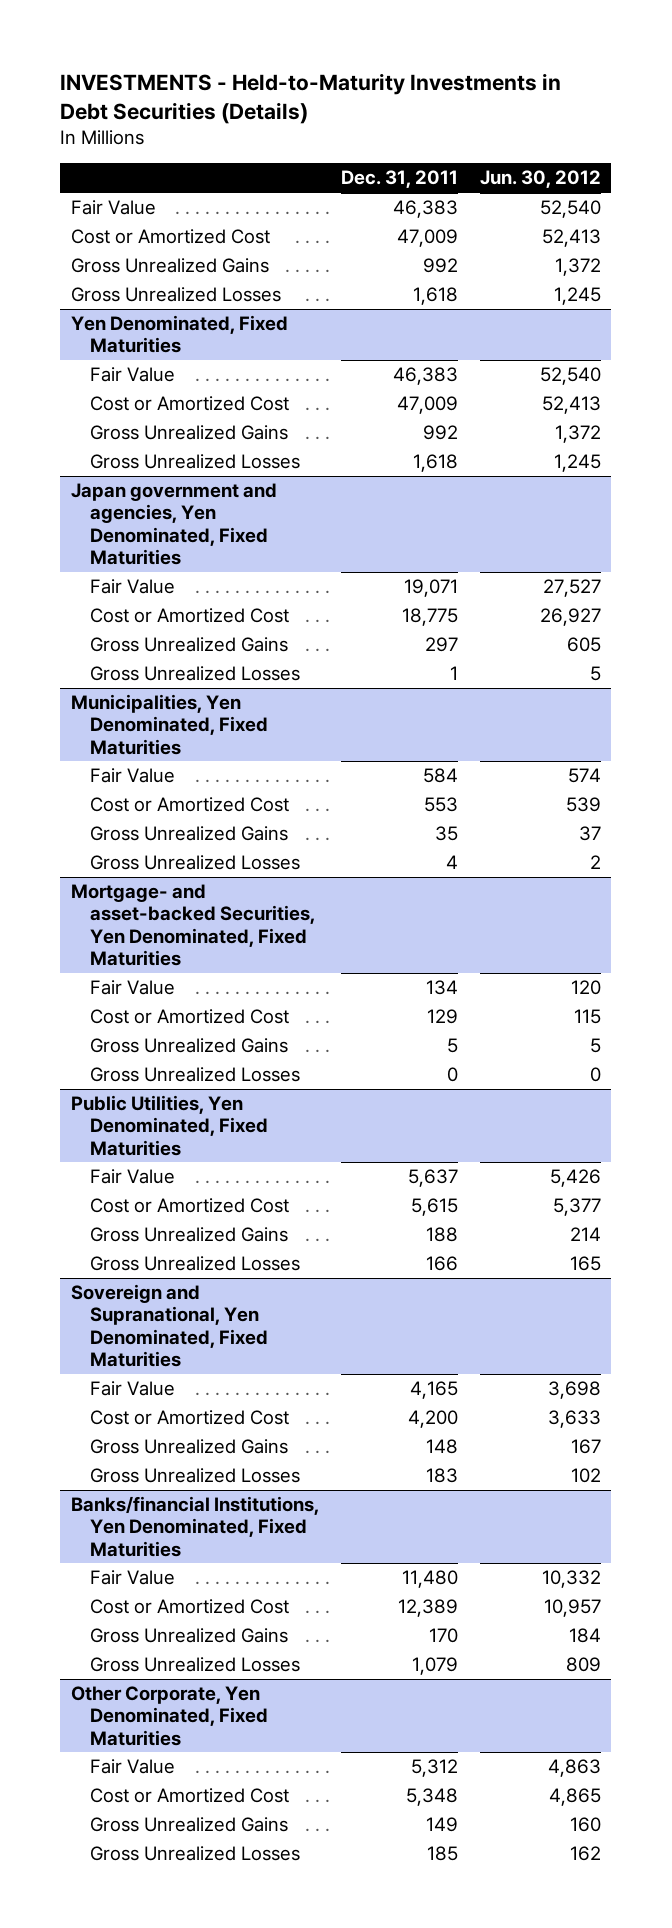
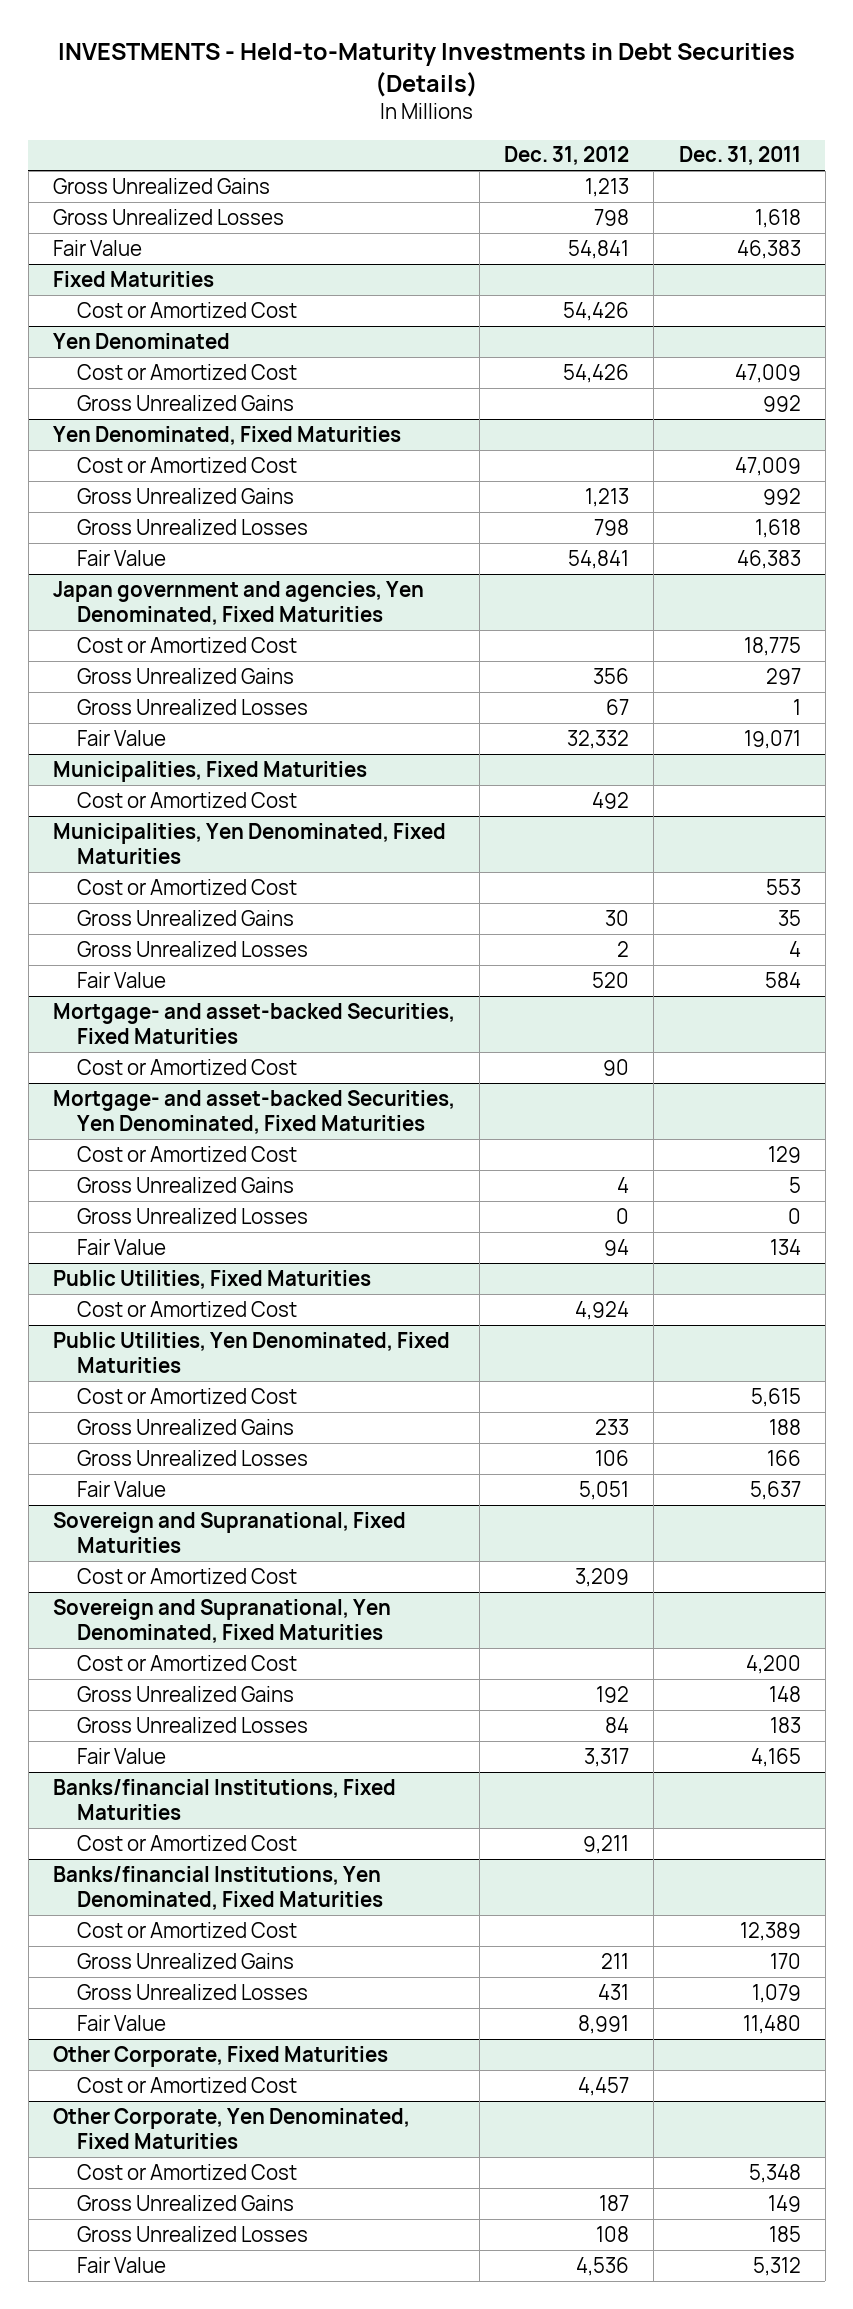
- | Dec. 31, 2011 | Jun. 30, 2012
+ | Dec. 31, 2012 | Dec. 31, 2011
+ Gross Unrealized Gains | 1,213 |
moved up: Gross Unrealized Losses | 798 | 1,618
+ Fixed Maturities
+ Cost or Amortized Cost | 54,426 |
+ Yen Denominated
@ Yen Denominated, Fixed Maturities
moved down: Fair Value | 54,841 | 46,383
@ Japan government and agencies, Yen Denominated, Fixed Maturities
moved down: Fair Value | 32,332 | 19,071
+ Municipalities, Fixed Maturities
+ Cost or Amortized Cost | 492 |
@ Municipalities, Yen Denominated, Fixed Maturities
moved down: Fair Value | 520 | 584
+ Mortgage- and asset-backed Securities, Fixed Maturities
+ Cost or Amortized Cost | 90 |
@ Mortgage- and asset-backed Securities, Yen Denominated, Fixed Maturities
moved down: Fair Value | 94 | 134
+ Public Utilities, Fixed Maturities
+ Cost or Amortized Cost | 4,924 |
@ Public Utilities, Yen Denominated, Fixed Maturities
moved down: Fair Value | 5,051 | 5,637
+ Sovereign and Supranational, Fixed Maturities
+ Cost or Amortized Cost | 3,209 |
@ Sovereign and Supranational, Yen Denominated, Fixed Maturities
moved down: Fair Value | 3,317 | 4,165
+ Banks/financial Institutions, Fixed Maturities
+ Cost or Amortized Cost | 9,211 |
@ Banks/financial Institutions, Yen Denominated, Fixed Maturities
moved down: Fair Value | 8,991 | 11,480
+ Other Corporate, Fixed Maturities
+ Cost or Amortized Cost | 4,457 |
@ Other Corporate, Yen Denominated, Fixed Maturities
moved down: Fair Value | 4,536 | 5,312

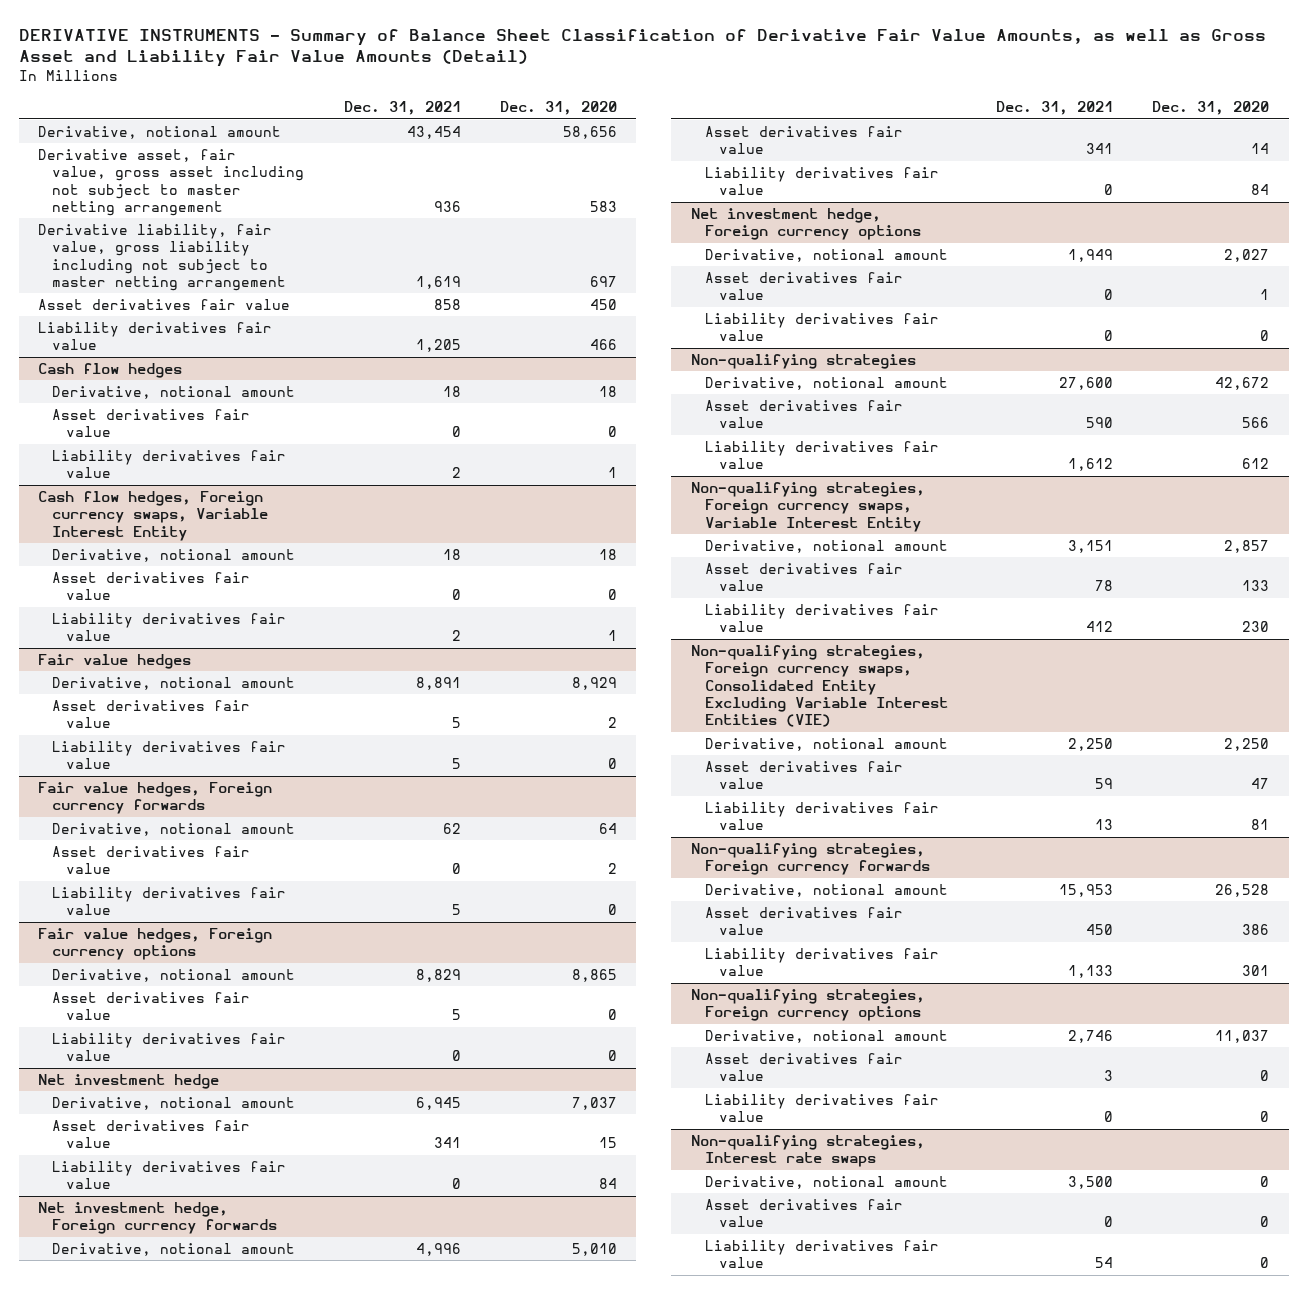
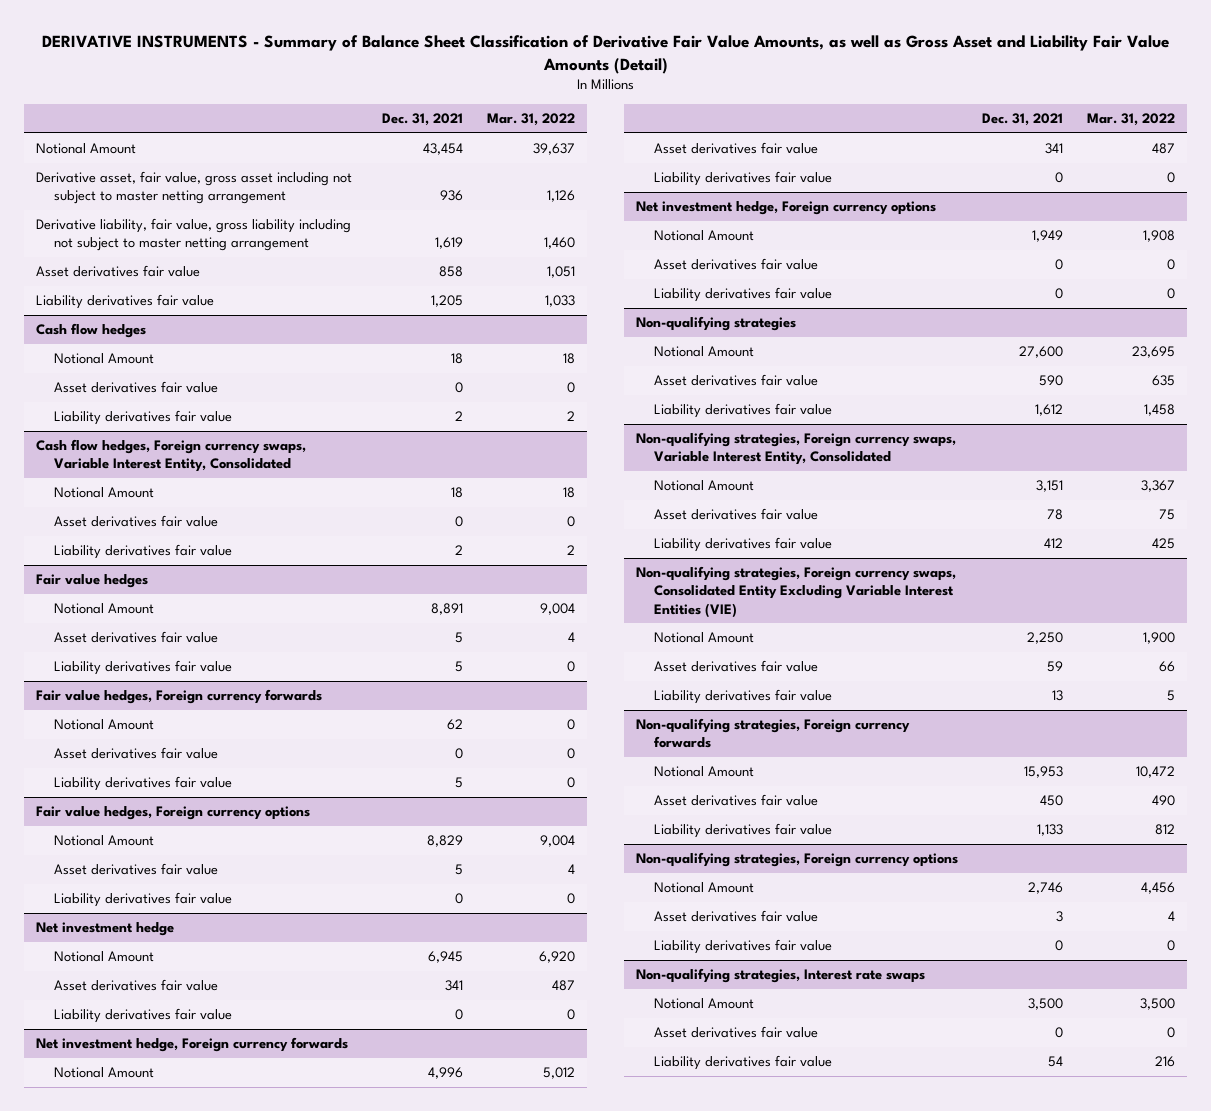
- | Dec. 31, 2021 | Dec. 31, 2020
+ | Dec. 31, 2021 | Mar. 31, 2022
- Derivative, notional amount | 43,454 | 58,656
+ Notional Amount | 43,454 | 39,637
@ Cash flow hedges
- Derivative, notional amount | 18 | 18
+ Notional Amount | 18 | 18
- Cash flow hedges, Foreign currency swaps, Variable Interest Entity
- Derivative, notional amount | 18 | 18
+ Cash flow hedges, Foreign currency swaps, Variable Interest Entity, Consolidated
+ Notional Amount | 18 | 18
@ Fair value hedges
- Derivative, notional amount | 8,891 | 8,929
+ Notional Amount | 8,891 | 9,004
@ Fair value hedges, Foreign currency forwards
- Derivative, notional amount | 62 | 64
+ Notional Amount | 62 | 0
@ Fair value hedges, Foreign currency options
- Derivative, notional amount | 8,829 | 8,865
+ Notional Amount | 8,829 | 9,004
@ Net investment hedge
- Derivative, notional amount | 6,945 | 7,037
+ Notional Amount | 6,945 | 6,920
@ Net investment hedge, Foreign currency forwards
- Derivative, notional amount | 4,996 | 5,010
+ Notional Amount | 4,996 | 5,012
@ Net investment hedge, Foreign currency options
- Derivative, notional amount | 1,949 | 2,027
+ Notional Amount | 1,949 | 1,908
@ Non-qualifying strategies
- Derivative, notional amount | 27,600 | 42,672
+ Notional Amount | 27,600 | 23,695
- Non-qualifying strategies, Foreign currency swaps, Variable Interest Entity
- Derivative, notional amount | 3,151 | 2,857
+ Non-qualifying strategies, Foreign currency swaps, Variable Interest Entity, Consolidated
+ Notional Amount | 3,151 | 3,367
@ Non-qualifying strategies, Foreign currency swaps, Consolidated Entity Excluding Variable Interest Entities (VIE)
- Derivative, notional amount | 2,250 | 2,250
+ Notional Amount | 2,250 | 1,900
@ Non-qualifying strategies, Foreign currency forwards
- Derivative, notional amount | 15,953 | 26,528
+ Notional Amount | 15,953 | 10,472
@ Non-qualifying strategies, Foreign currency options
- Derivative, notional amount | 2,746 | 11,037
+ Notional Amount | 2,746 | 4,456
@ Non-qualifying strategies, Interest rate swaps
- Derivative, notional amount | 3,500 | 0
+ Notional Amount | 3,500 | 3,500

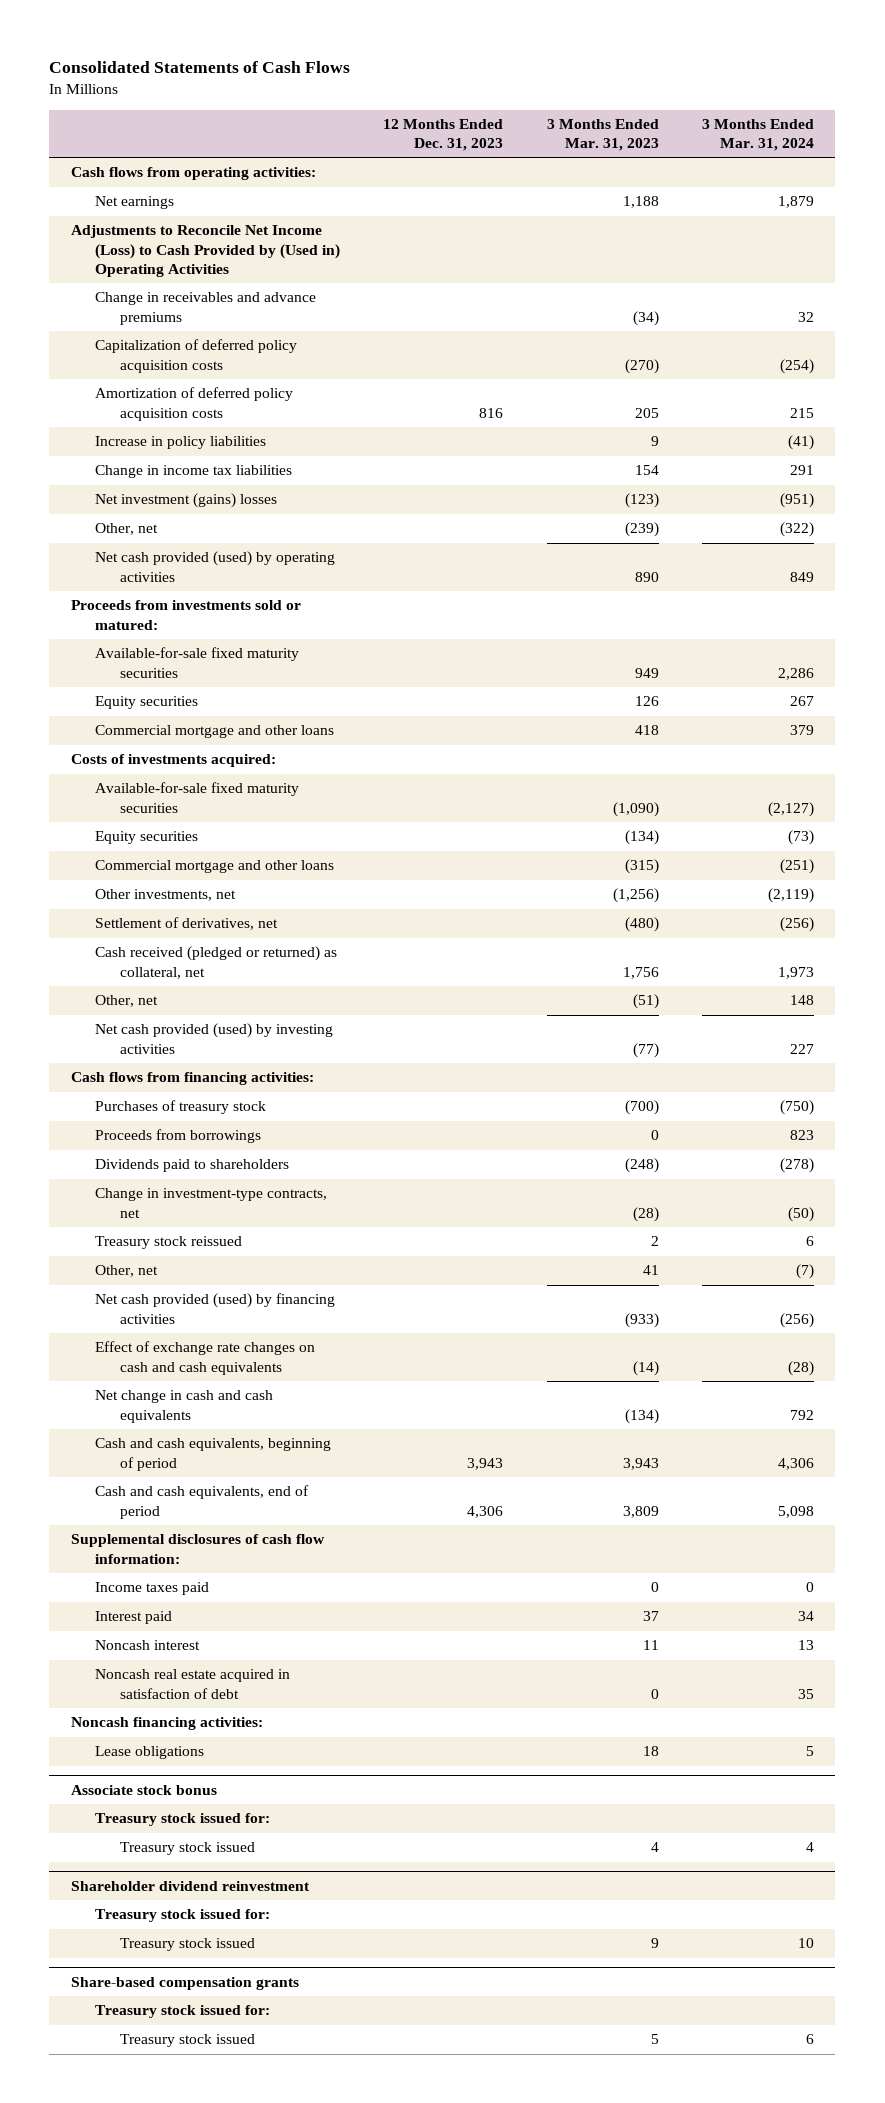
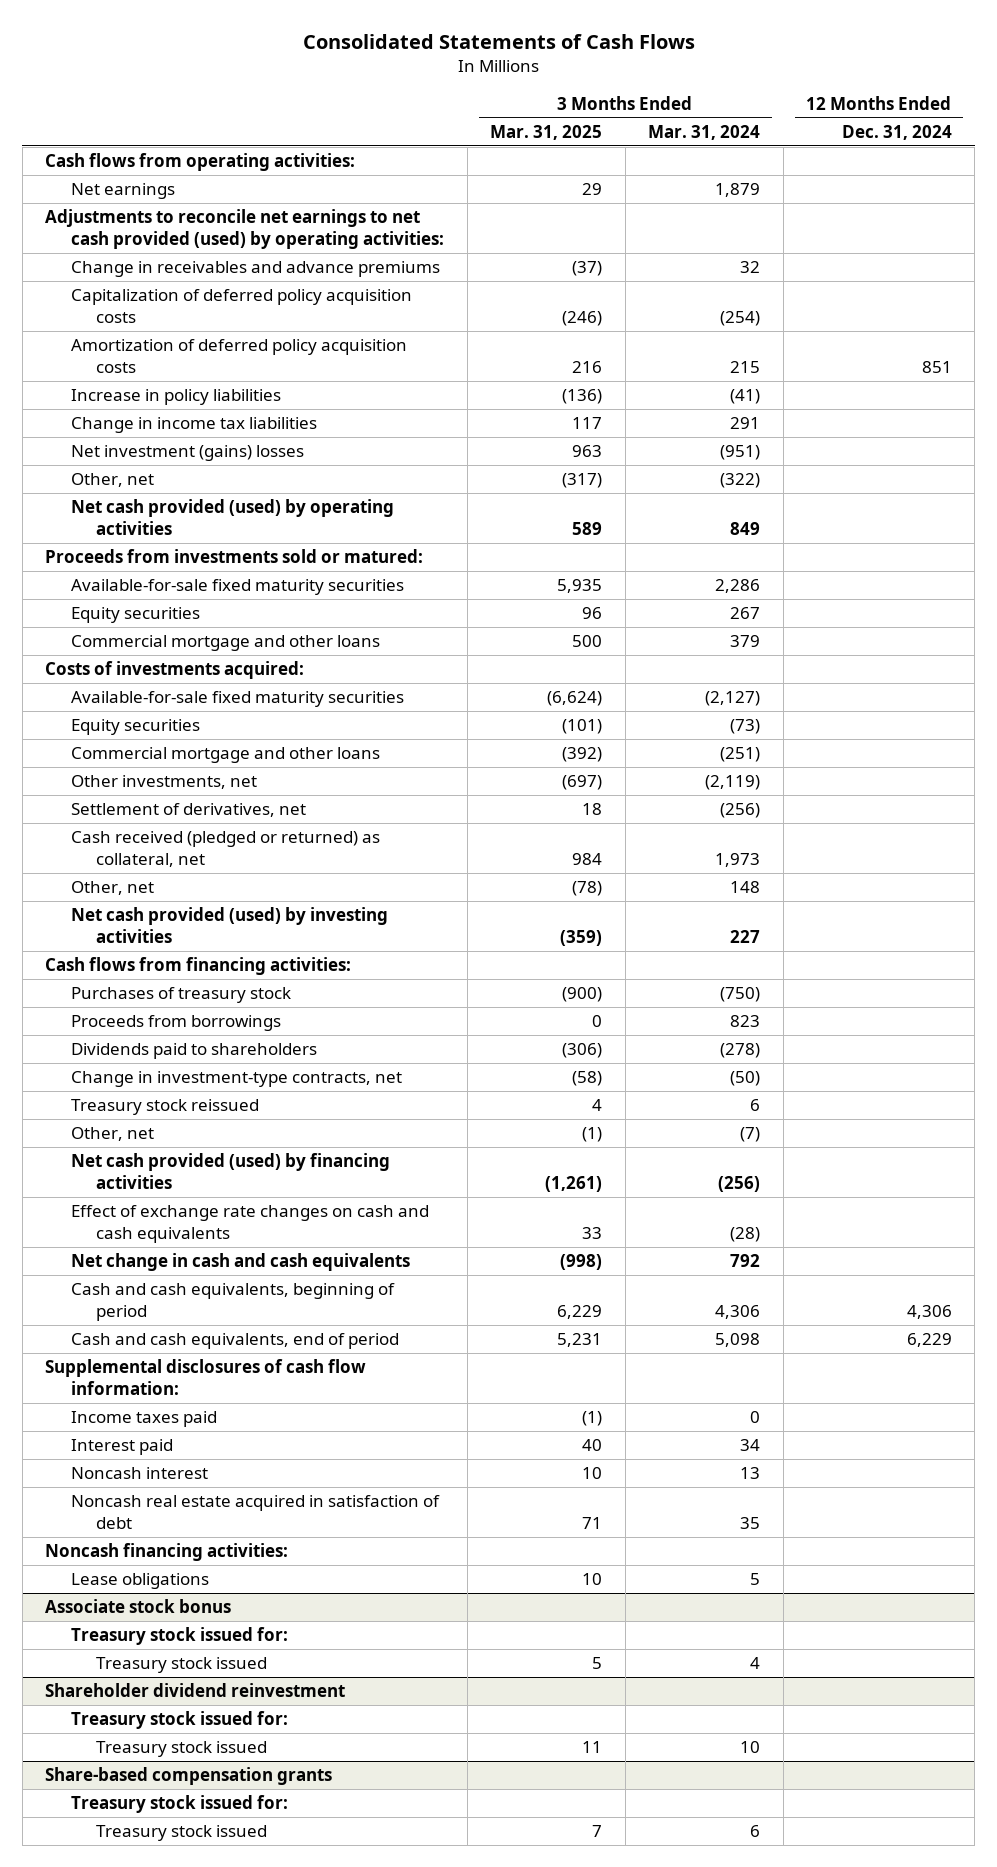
- | 12 Months Ended Dec. 31, 2023 | 3 Months Ended Mar. 31, 2023 | 3 Months Ended Mar. 31, 2024
+ | 3 Months Ended Mar. 31, 2025 | 3 Months Ended Mar. 31, 2024 | 12 Months Ended Dec. 31, 2024
- Adjustments to Reconcile Net Income (Loss) to Cash Provided by (Used in) Operating Activities
+ Adjustments to reconcile net earnings to net cash provided (used) by operating activities:

